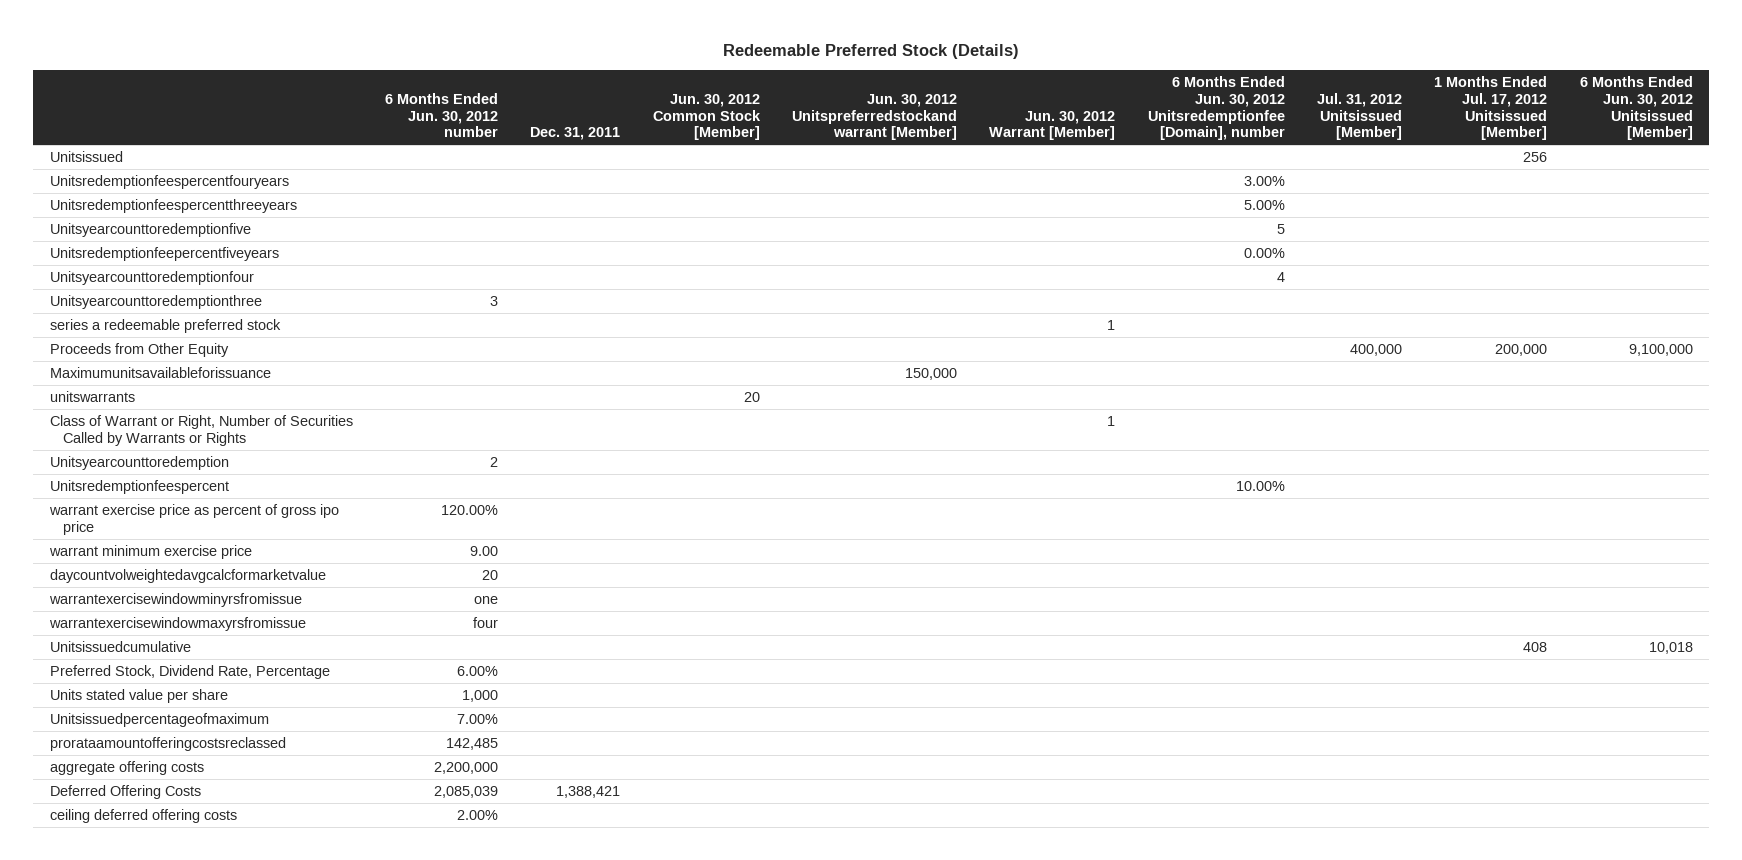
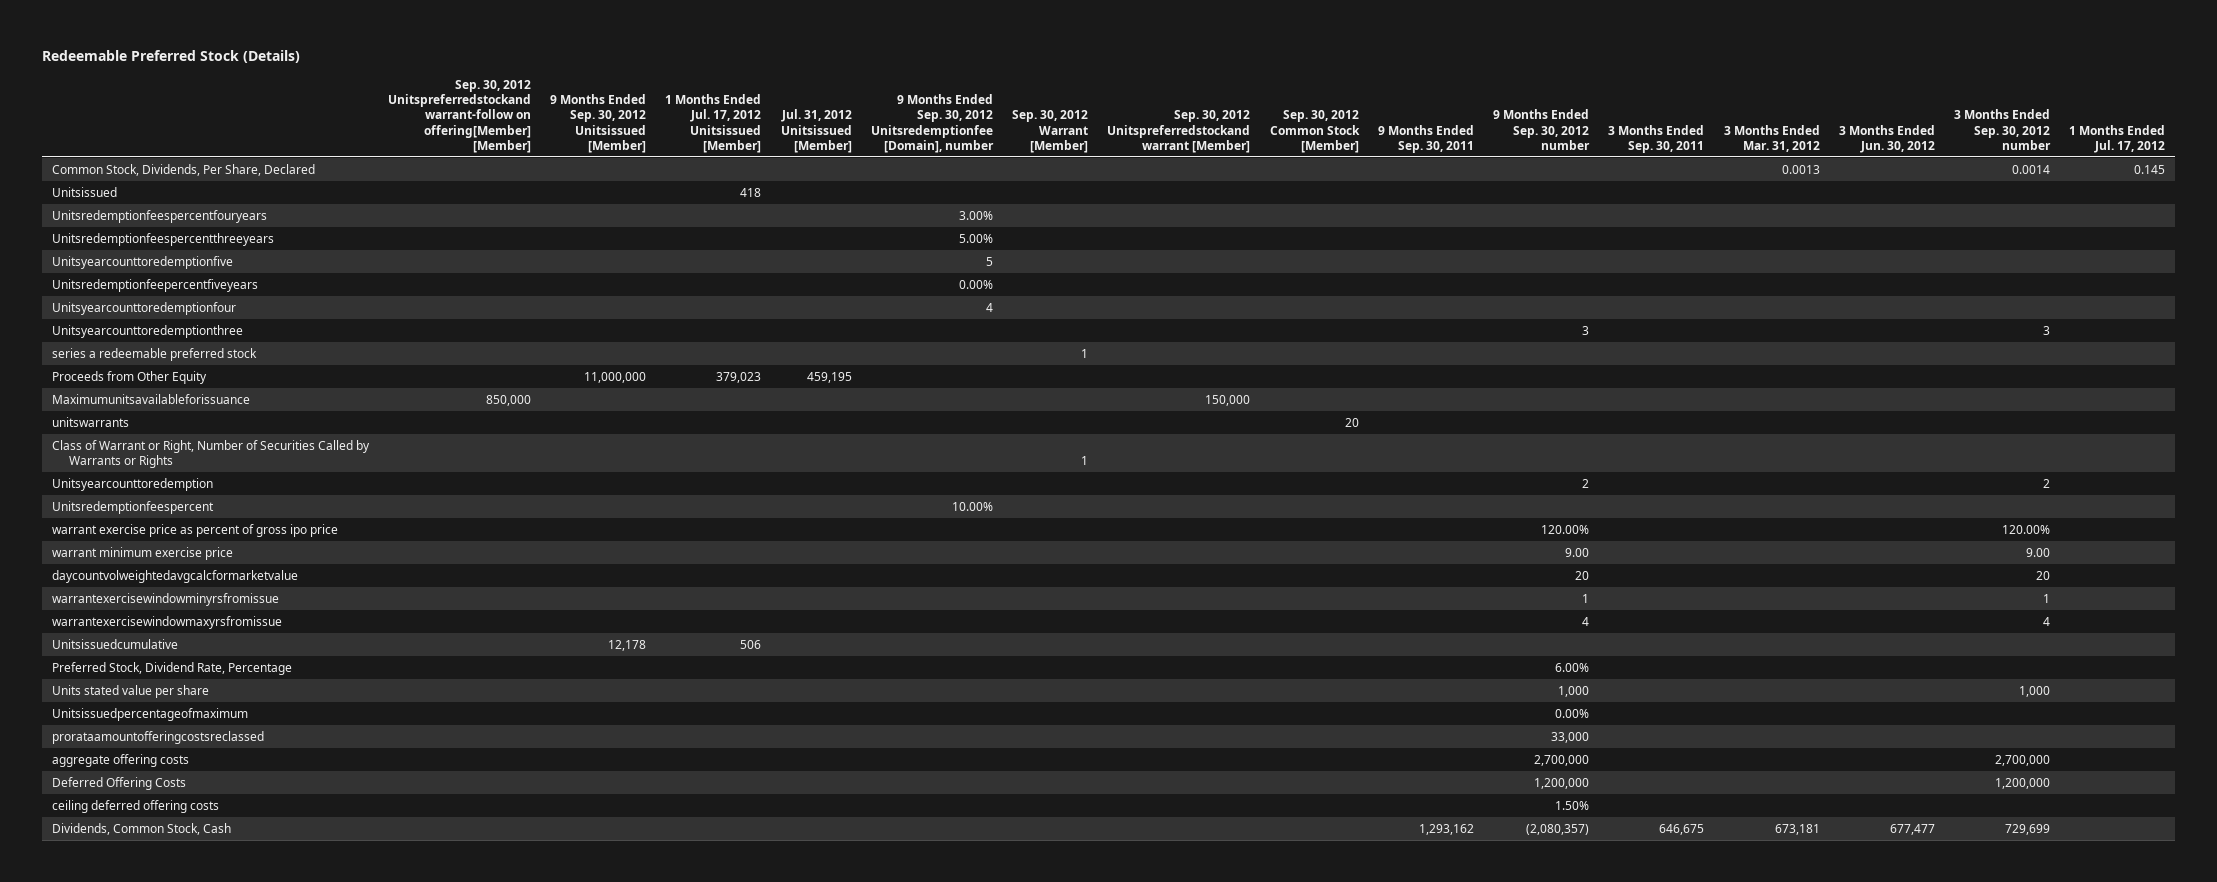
- | 6 Months Ended Jun. 30, 2012 number | Dec. 31, 2011 | Jun. 30, 2012 Common Stock [Member] | Jun. 30, 2012 Unitspreferredstockand warrant [Member] | Jun. 30, 2012 Warrant [Member] | 6 Months Ended Jun. 30, 2012 Unitsredemptionfee [Domain], number | Jul. 31, 2012 Unitsissued [Member] | 1 Months Ended Jul. 17, 2012 Unitsissued [Member] | 6 Months Ended Jun. 30, 2012 Unitsissued [Member]
+ | Sep. 30, 2012 Unitspreferredstockand warrant-follow on offering[Member] [Member] | 9 Months Ended Sep. 30, 2012 Unitsissued [Member] | 1 Months Ended Jul. 17, 2012 Unitsissued [Member] | Jul. 31, 2012 Unitsissued [Member] | 9 Months Ended Sep. 30, 2012 Unitsredemptionfee [Domain], number | Sep. 30, 2012 Warrant [Member] | Sep. 30, 2012 Unitspreferredstockand warrant [Member] | Sep. 30, 2012 Common Stock [Member] | 9 Months Ended Sep. 30, 2011 | 9 Months Ended Sep. 30, 2012 number | 3 Months Ended Sep. 30, 2011 | 3 Months Ended Mar. 31, 2012 | 3 Months Ended Jun. 30, 2012 | 3 Months Ended Sep. 30, 2012 number | 1 Months Ended Jul. 17, 2012
- Unitsissued | | | | | | | | 256 |
+ Common Stock, Dividends, Per Share, Declared | | | | | | | | | | | | 0.0013 | | 0.0014 | 0.145
+ Unitsissued | | | 418 | | | | | | | | | | | |
- Proceeds from Other Equity | | | | | | | 400,000 | 200,000 | 9,100,000
+ Proceeds from Other Equity | | 11,000,000 | 379,023 | 459,195 | | | | | | | | | | |
- Unitsissuedcumulative | | | | | | | | 408 | 10,018
+ Unitsissuedcumulative | | 12,178 | 506 | | | | | | | | | | | |
+ Dividends, Common Stock, Cash | | | | | | | | | 1,293,162 | (2,080,357) | 646,675 | 673,181 | 677,477 | 729,699 |

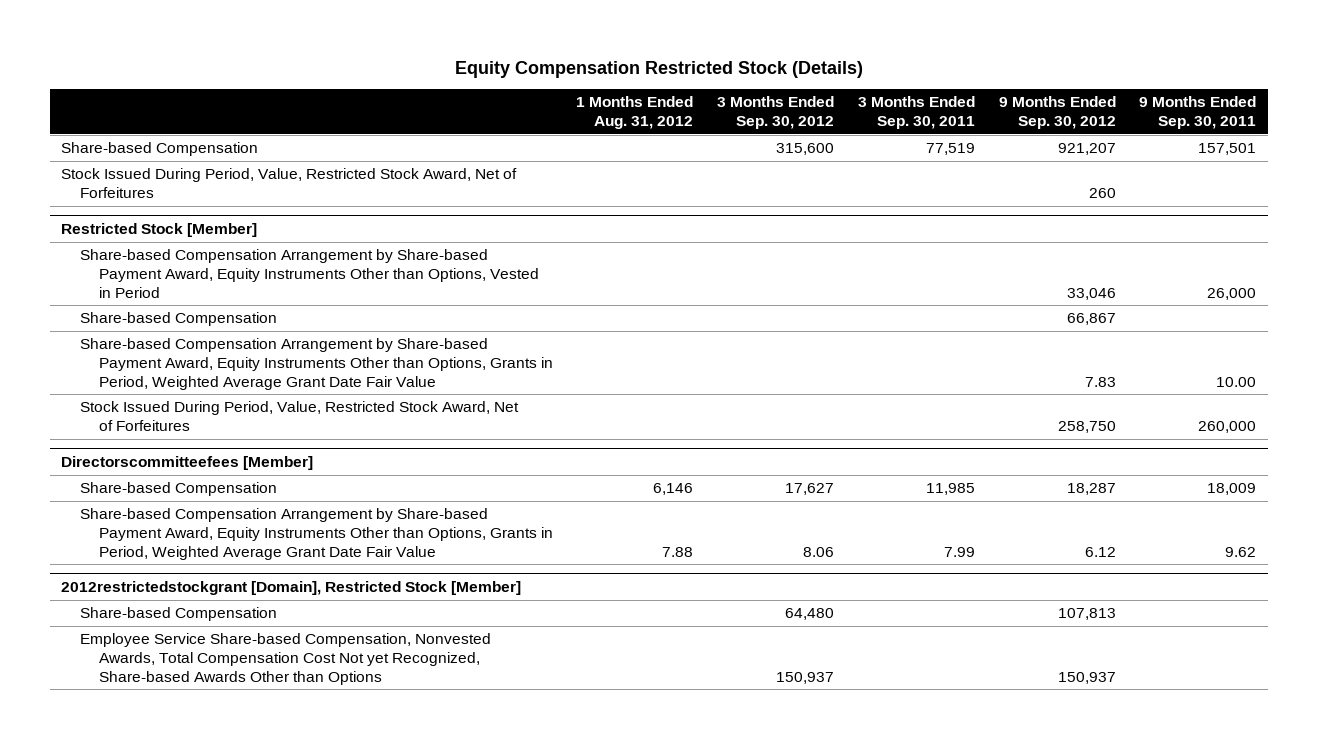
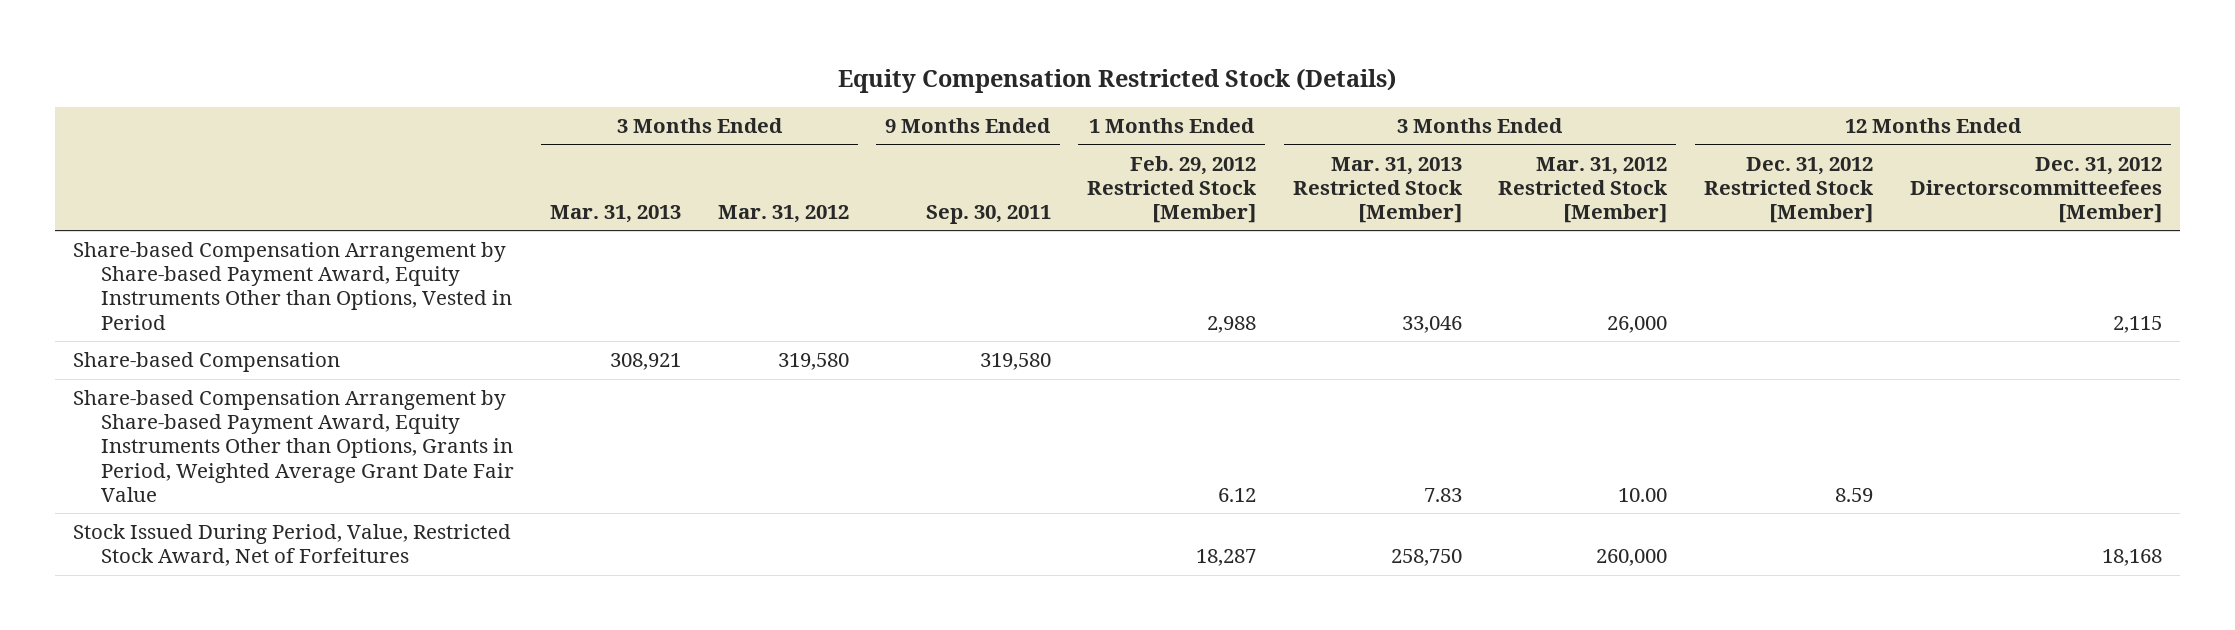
- | 1 Months Ended Aug. 31, 2012 | 3 Months Ended Sep. 30, 2012 | 3 Months Ended Sep. 30, 2011 | 9 Months Ended Sep. 30, 2012 | 9 Months Ended Sep. 30, 2011
+ | 3 Months Ended Mar. 31, 2013 | 3 Months Ended Mar. 31, 2012 | 9 Months Ended Sep. 30, 2011 | 1 Months Ended Feb. 29, 2012 Restricted Stock [Member] | 3 Months Ended Mar. 31, 2013 Restricted Stock [Member] | 3 Months Ended Mar. 31, 2012 Restricted Stock [Member] | 12 Months Ended Dec. 31, 2012 Restricted Stock [Member] | 12 Months Ended Dec. 31, 2012 Directorscommitteefees [Member]
- Share-based Compensation | | 315,600 | 77,519 | 921,207 | 157,501
+ Share-based Compensation Arrangement by Share-based Payment Award, Equity Instruments Other than Options, Vested in Period | | | | 2,988 | 33,046 | 26,000 | | 2,115
+ Share-based Compensation | 308,921 | 319,580 | 319,580 | | | | |
+ Share-based Compensation Arrangement by Share-based Payment Award, Equity Instruments Other than Options, Grants in Period, Weighted Average Grant Date Fair Value | | | | 6.12 | 7.83 | 10.00 | 8.59 |
- Restricted Stock [Member]
- Share-based Compensation Arrangement by Share-based Payment Award, Equity Instruments Other than Options, Vested in Period | | | | 33,046 | 26,000
- Share-based Compensation | | | | 66,867 |
- Share-based Compensation Arrangement by Share-based Payment Award, Equity Instruments Other than Options, Grants in Period, Weighted Average Grant Date Fair Value | | | | 7.83 | 10.00
- Stock Issued During Period, Value, Restricted Stock Award, Net of Forfeitures | | | | 258,750 | 260,000
- Directorscommitteefees [Member]
- Share-based Compensation | 6,146 | 17,627 | 11,985 | 18,287 | 18,009
- Share-based Compensation Arrangement by Share-based Payment Award, Equity Instruments Other than Options, Grants in Period, Weighted Average Grant Date Fair Value | 7.88 | 8.06 | 7.99 | 6.12 | 9.62
- 2012restrictedstockgrant [Domain], Restricted Stock [Member]
- Share-based Compensation | | 64,480 | | 107,813 |
- Employee Service Share-based Compensation, Nonvested Awards, Total Compensation Cost Not yet Recognized, Share-based Awards Other than Options | | 150,937 | | 150,937 |

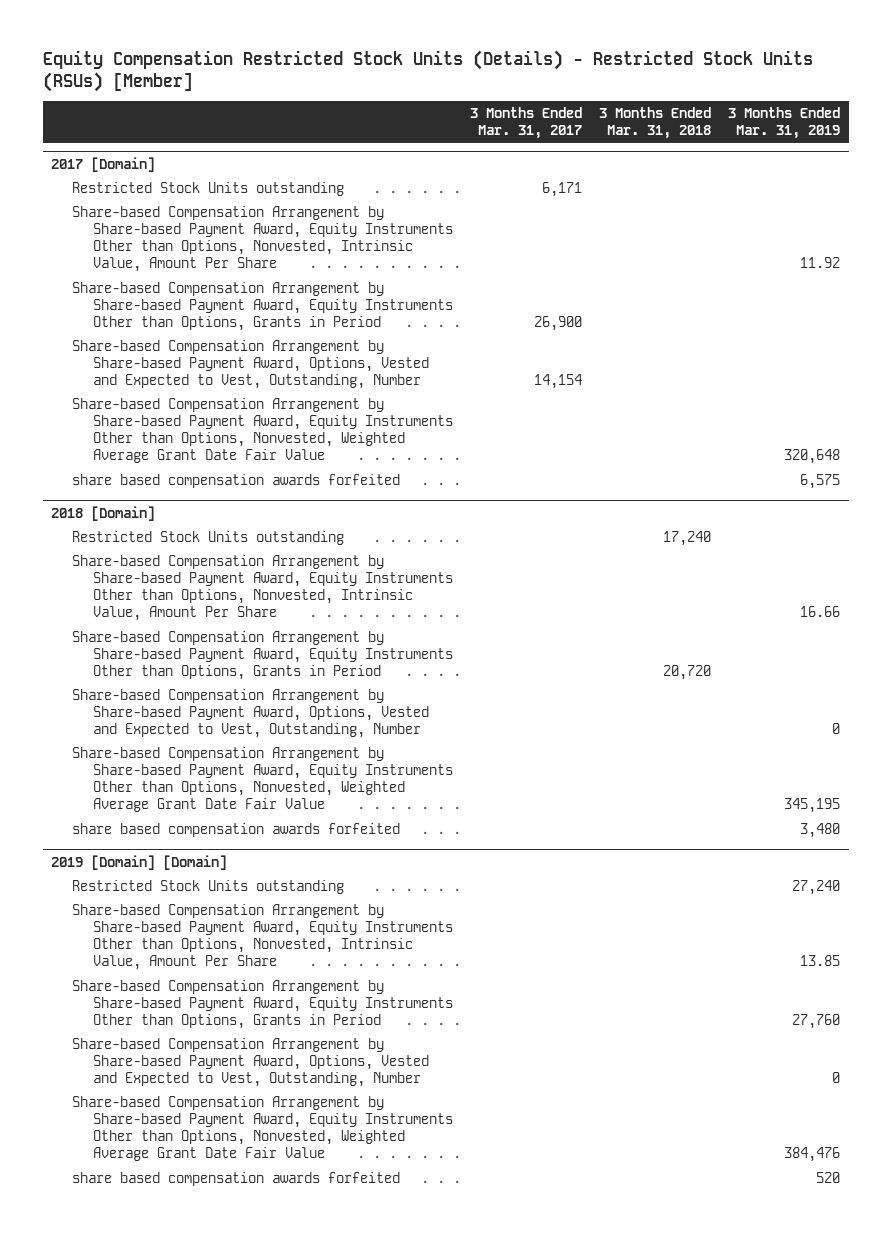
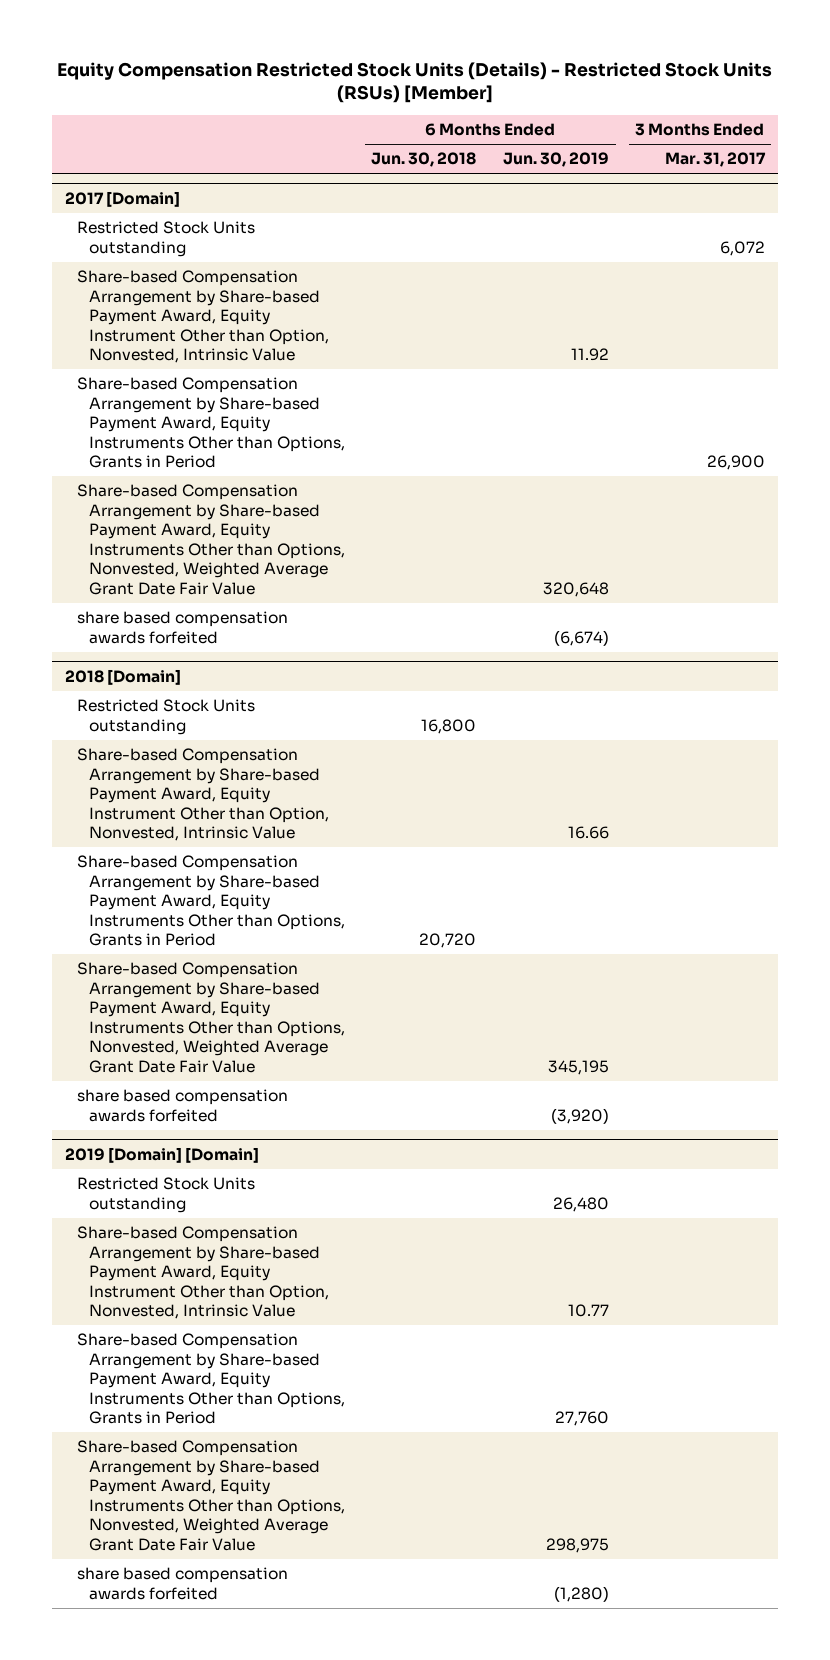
- | 3 Months Ended Mar. 31, 2017 | 3 Months Ended Mar. 31, 2018 | 3 Months Ended Mar. 31, 2019
+ | 6 Months Ended Jun. 30, 2018 | 6 Months Ended Jun. 30, 2019 | 3 Months Ended Mar. 31, 2017
@ 2017 [Domain]
- Restricted Stock Units outstanding | 6,171 | |
- Share-based Compensation Arrangement by Share-based Payment Award, Equity Instruments Other than Options, Nonvested, Intrinsic Value, Amount Per Share | | | 11.92
+ Restricted Stock Units outstanding | | | 6,072
+ Share-based Compensation Arrangement by Share-based Payment Award, Equity Instrument Other than Option, Nonvested, Intrinsic Value | | 11.92 |
- Share-based Compensation Arrangement by Share-based Payment Award, Options, Vested and Expected to Vest, Outstanding, Number | 14,154 | |
@ 2018 [Domain]
- Share-based Compensation Arrangement by Share-based Payment Award, Equity Instruments Other than Options, Nonvested, Intrinsic Value, Amount Per Share | | | 16.66
+ Share-based Compensation Arrangement by Share-based Payment Award, Equity Instrument Other than Option, Nonvested, Intrinsic Value | | 16.66 |
- Share-based Compensation Arrangement by Share-based Payment Award, Options, Vested and Expected to Vest, Outstanding, Number | | | 0
@ 2019 [Domain] [Domain]
- Share-based Compensation Arrangement by Share-based Payment Award, Equity Instruments Other than Options, Nonvested, Intrinsic Value, Amount Per Share | | | 13.85
+ Share-based Compensation Arrangement by Share-based Payment Award, Equity Instrument Other than Option, Nonvested, Intrinsic Value | | 10.77 |
- Share-based Compensation Arrangement by Share-based Payment Award, Options, Vested and Expected to Vest, Outstanding, Number | | | 0

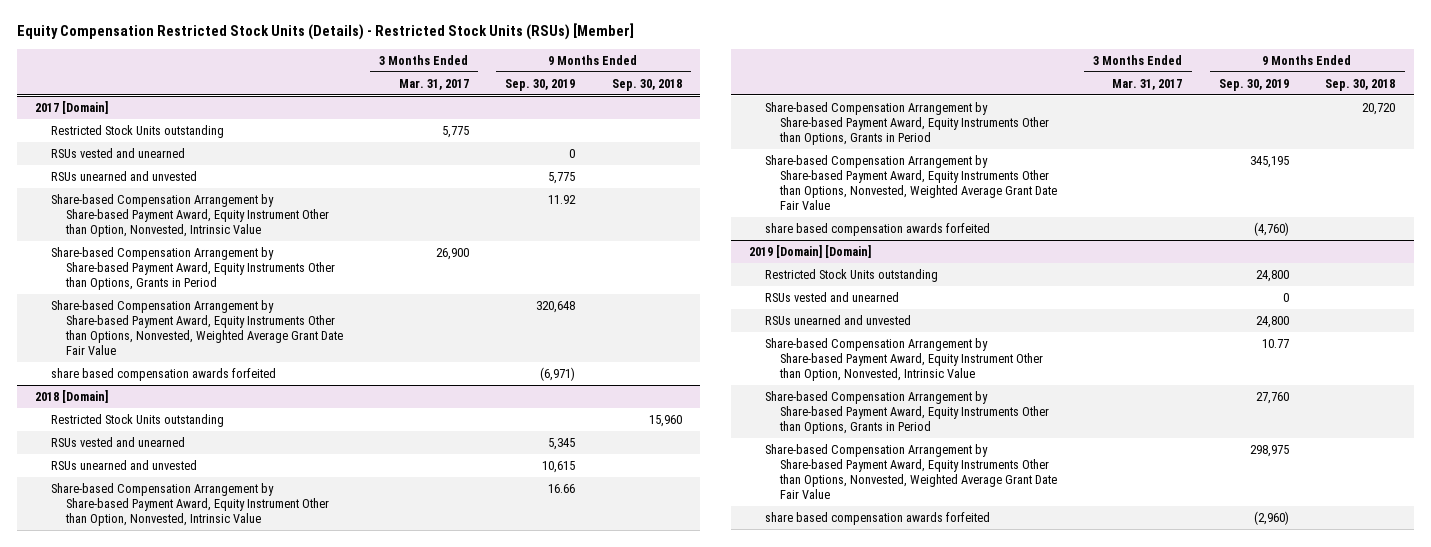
- | 6 Months Ended Jun. 30, 2018 | 6 Months Ended Jun. 30, 2019 | 3 Months Ended Mar. 31, 2017
+ | 3 Months Ended Mar. 31, 2017 | 9 Months Ended Sep. 30, 2019 | 9 Months Ended Sep. 30, 2018
@ 2017 [Domain]
- Restricted Stock Units outstanding | | | 6,072
+ Restricted Stock Units outstanding | 5,775 | |
+ RSUs vested and unearned | | 0 |
+ RSUs unearned and unvested | | 5,775 |
@ 2018 [Domain]
+ RSUs vested and unearned | | 5,345 |
+ RSUs unearned and unvested | | 10,615 |
@ 2019 [Domain] [Domain]
+ RSUs vested and unearned | | 0 |
+ RSUs unearned and unvested | | 24,800 |

